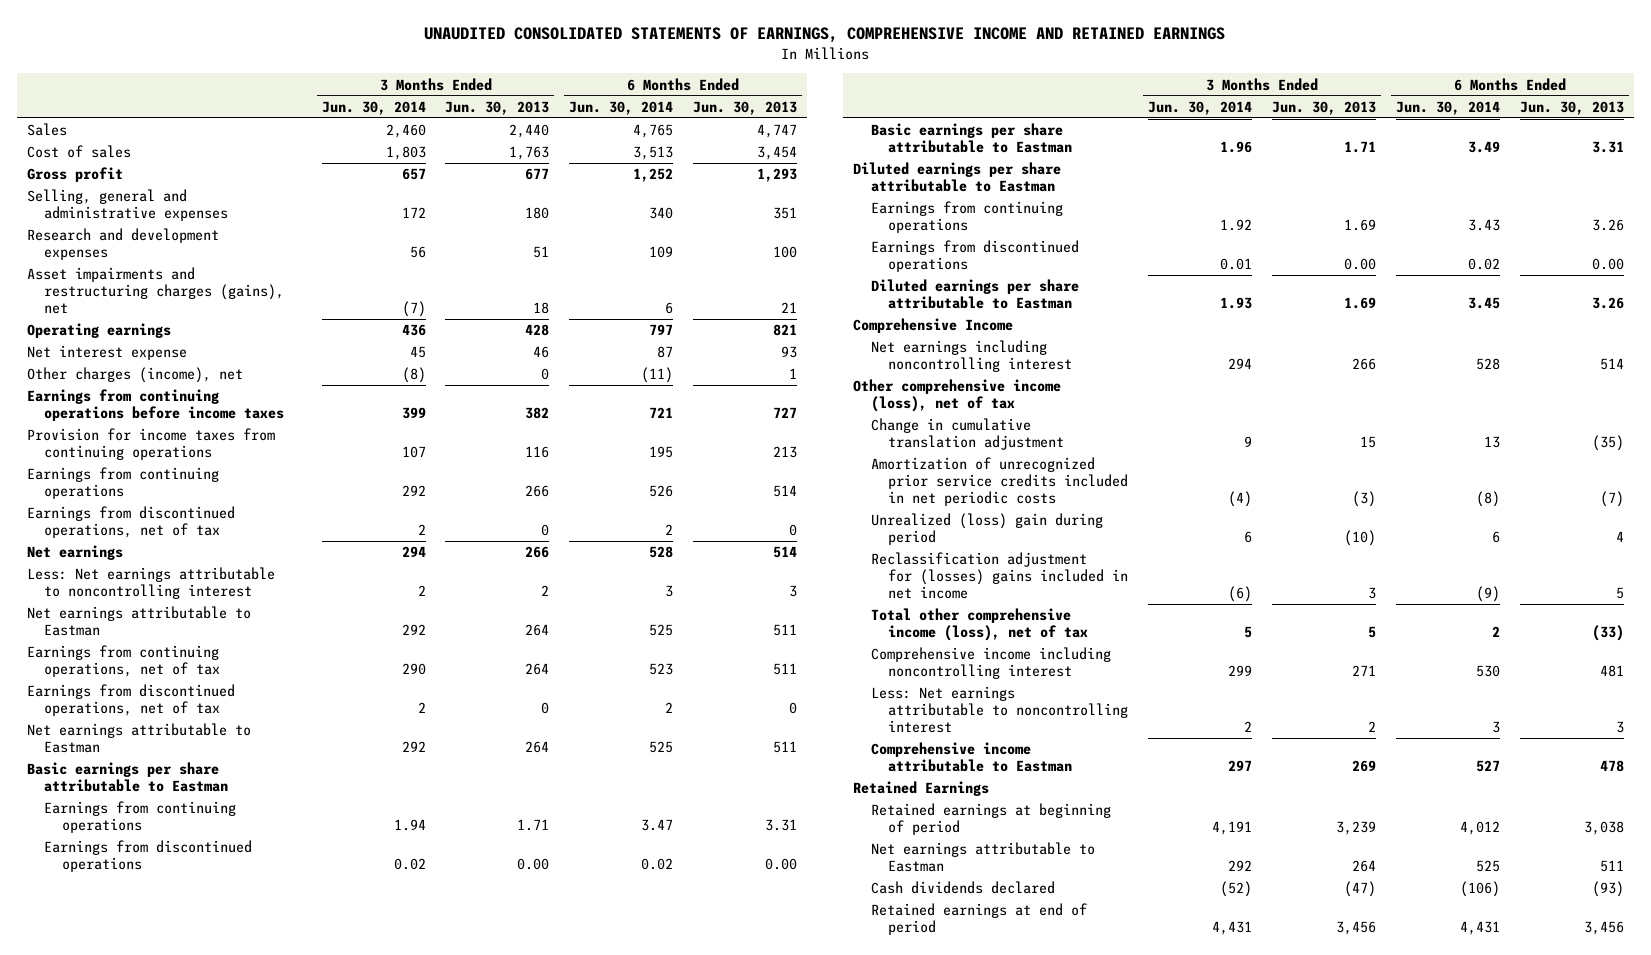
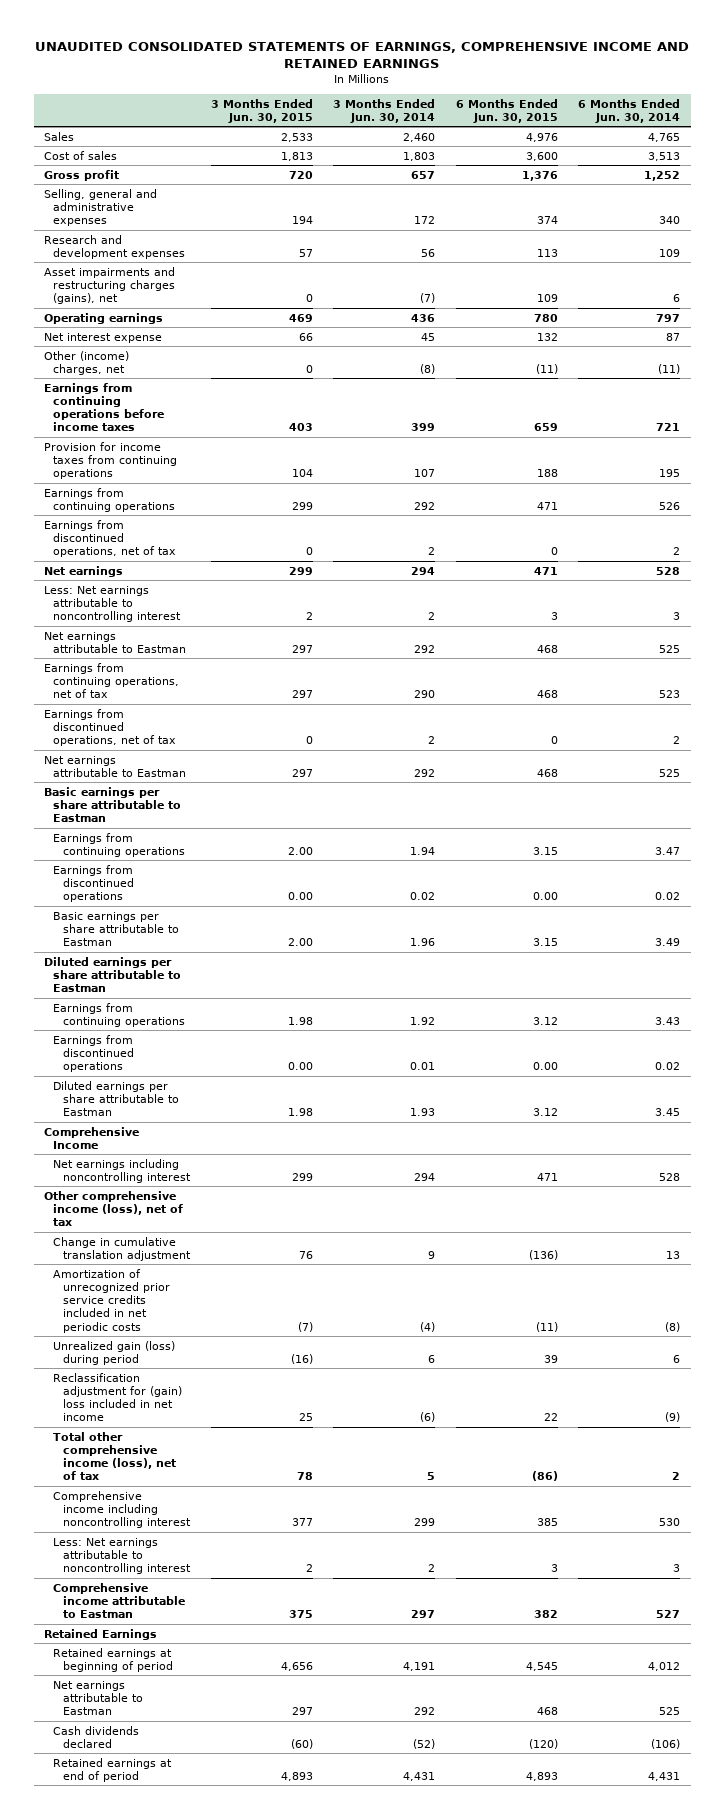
- | 3 Months Ended Jun. 30, 2014 | 3 Months Ended Jun. 30, 2013 | 6 Months Ended Jun. 30, 2014 | 6 Months Ended Jun. 30, 2013
+ | 3 Months Ended Jun. 30, 2015 | 3 Months Ended Jun. 30, 2014 | 6 Months Ended Jun. 30, 2015 | 6 Months Ended Jun. 30, 2014
- Other charges (income), net | (8) | 0 | (11) | 1
+ Other (income) charges, net | 0 | (8) | (11) | (11)
- Unrealized (loss) gain during period | 6 | (10) | 6 | 4
- Reclassification adjustment for (losses) gains included in net income | (6) | 3 | (9) | 5
+ Unrealized gain (loss) during period | (16) | 6 | 39 | 6
+ Reclassification adjustment for (gain) loss included in net income | 25 | (6) | 22 | (9)

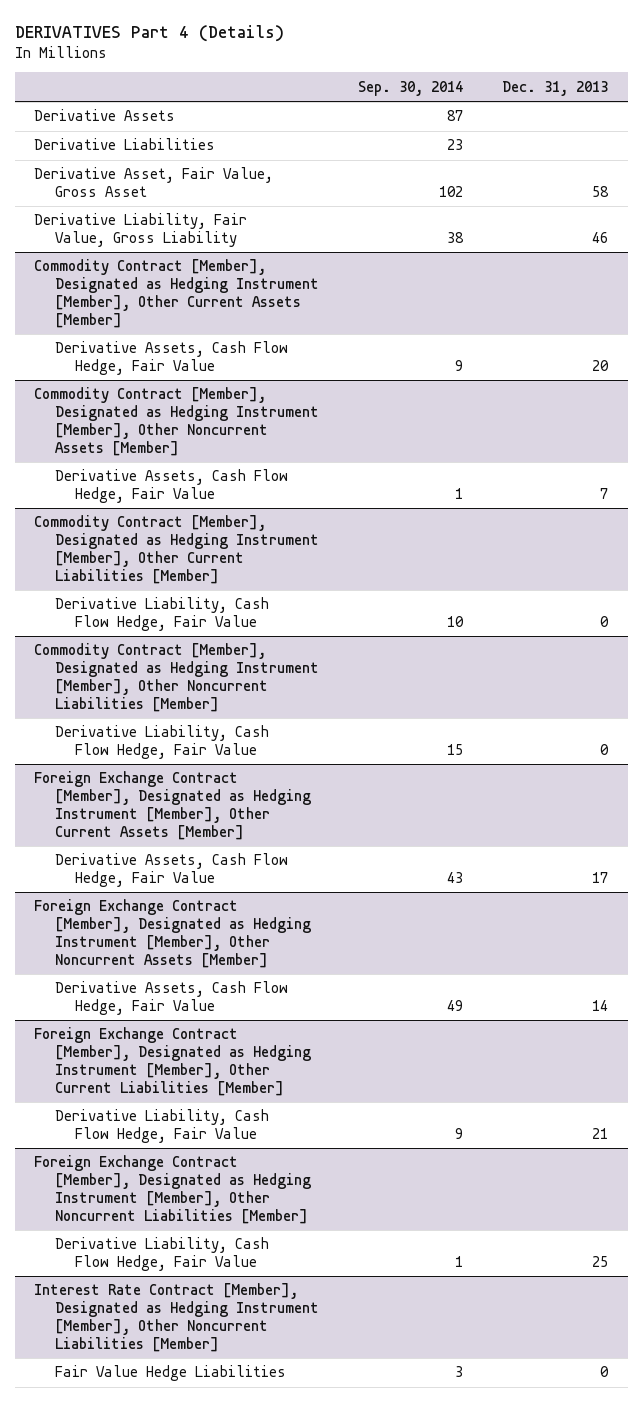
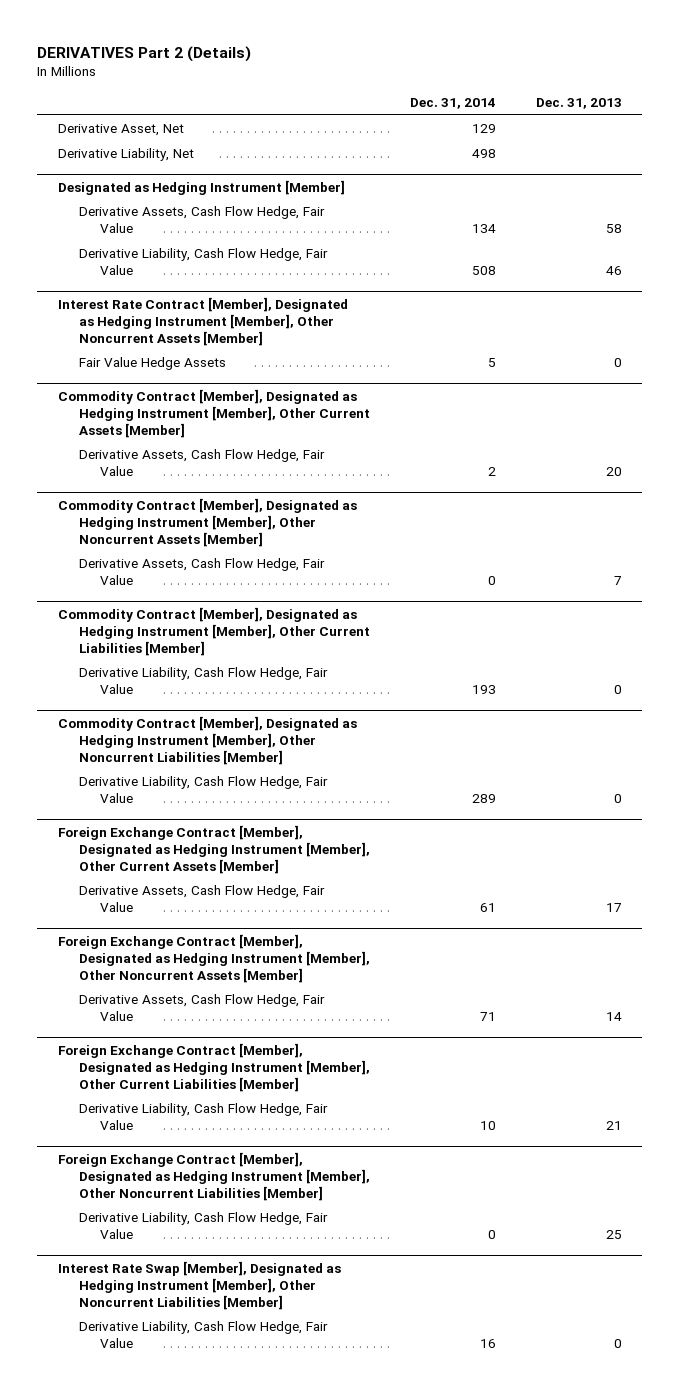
- DERIVATIVES Part 4 (Details)
+ DERIVATIVES Part 2 (Details)
- | Sep. 30, 2014 | Dec. 31, 2013
+ | Dec. 31, 2014 | Dec. 31, 2013
- Derivative Assets | 87 |
- Derivative Liabilities | 23 |
- Derivative Asset, Fair Value, Gross Asset | 102 | 58
- Derivative Liability, Fair Value, Gross Liability | 38 | 46
+ Derivative Asset, Net | 129 |
+ Derivative Liability, Net | 498 |
+ Designated as Hedging Instrument [Member]
+ Derivative Assets, Cash Flow Hedge, Fair Value | 134 | 58
+ Derivative Liability, Cash Flow Hedge, Fair Value | 508 | 46
+ Interest Rate Contract [Member], Designated as Hedging Instrument [Member], Other Noncurrent Assets [Member]
+ Fair Value Hedge Assets | 5 | 0
- Interest Rate Contract [Member], Designated as Hedging Instrument [Member], Other Noncurrent Liabilities [Member]
- Fair Value Hedge Liabilities | 3 | 0
+ Interest Rate Swap [Member], Designated as Hedging Instrument [Member], Other Noncurrent Liabilities [Member]
+ Derivative Liability, Cash Flow Hedge, Fair Value | 16 | 0

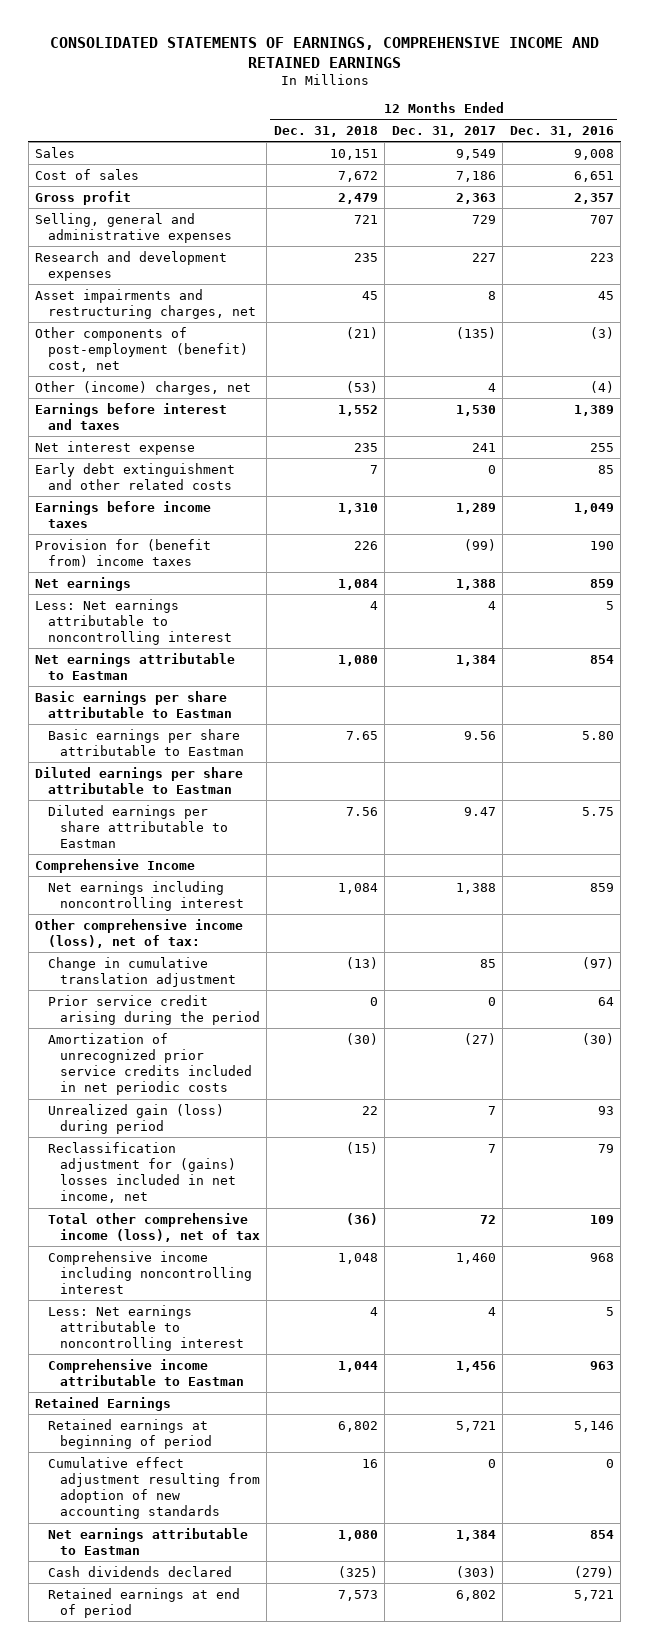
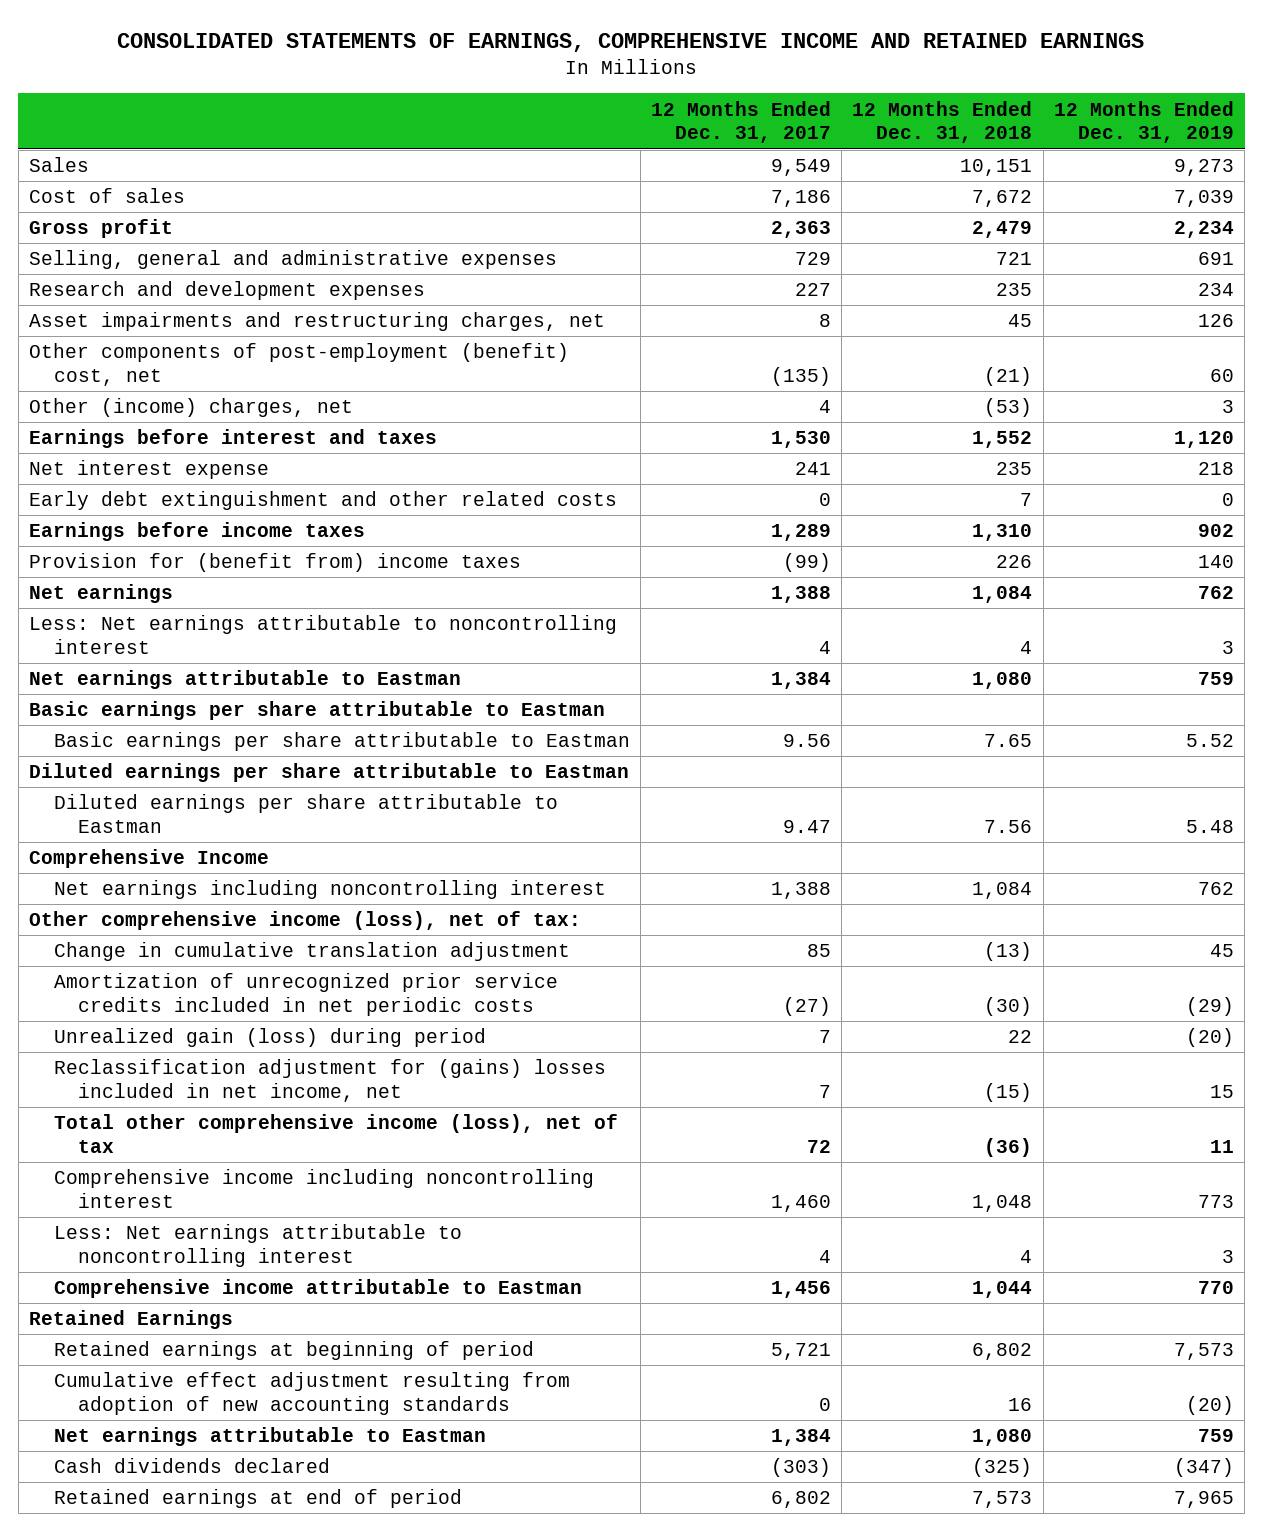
- | 12 Months Ended Dec. 31, 2018 | 12 Months Ended Dec. 31, 2017 | 12 Months Ended Dec. 31, 2016
+ | 12 Months Ended Dec. 31, 2017 | 12 Months Ended Dec. 31, 2018 | 12 Months Ended Dec. 31, 2019
- Prior service credit arising during the period | 0 | 0 | 64

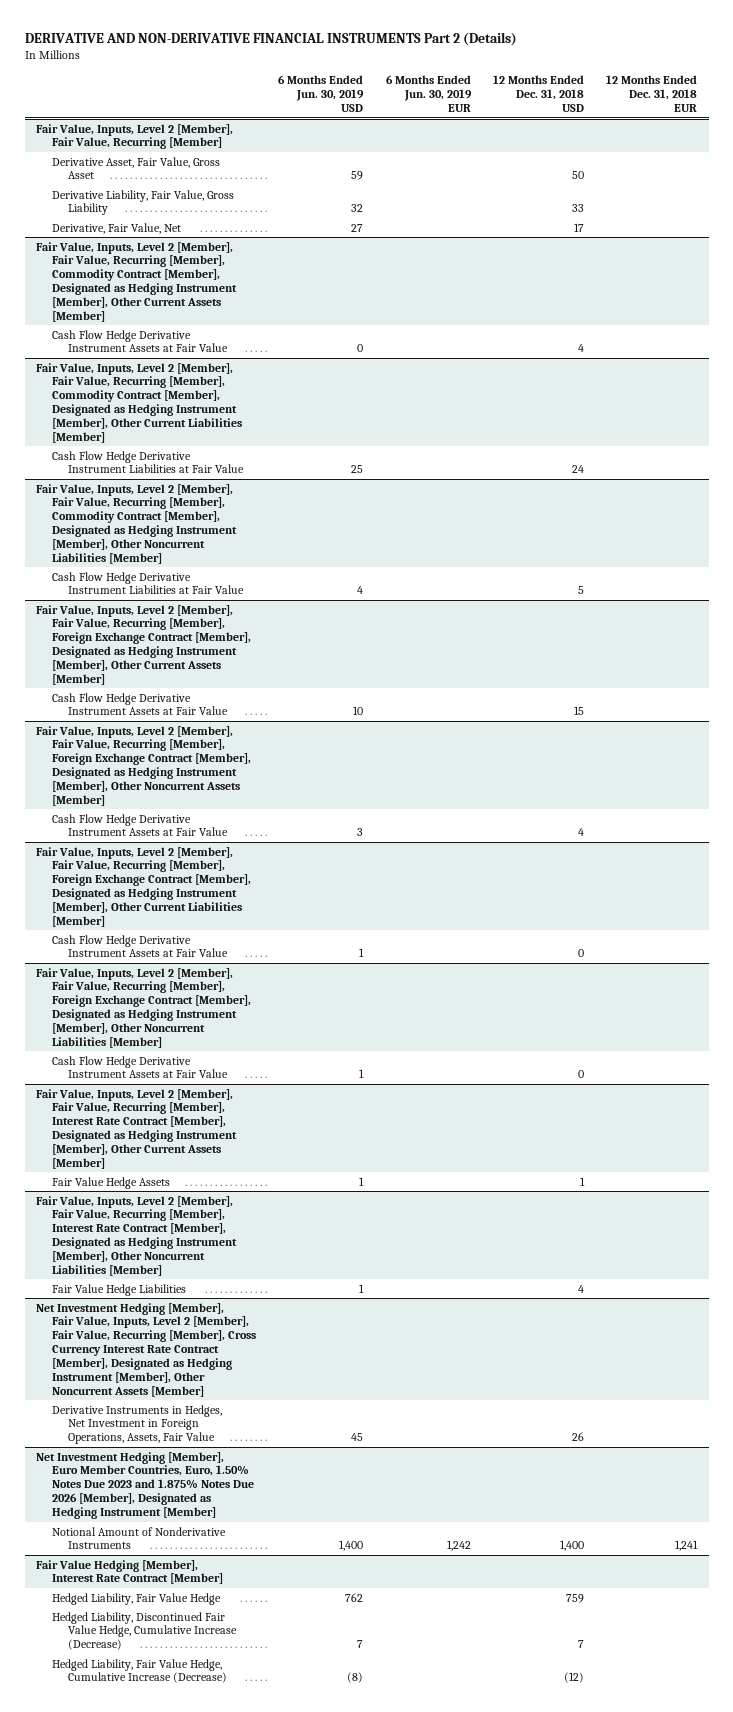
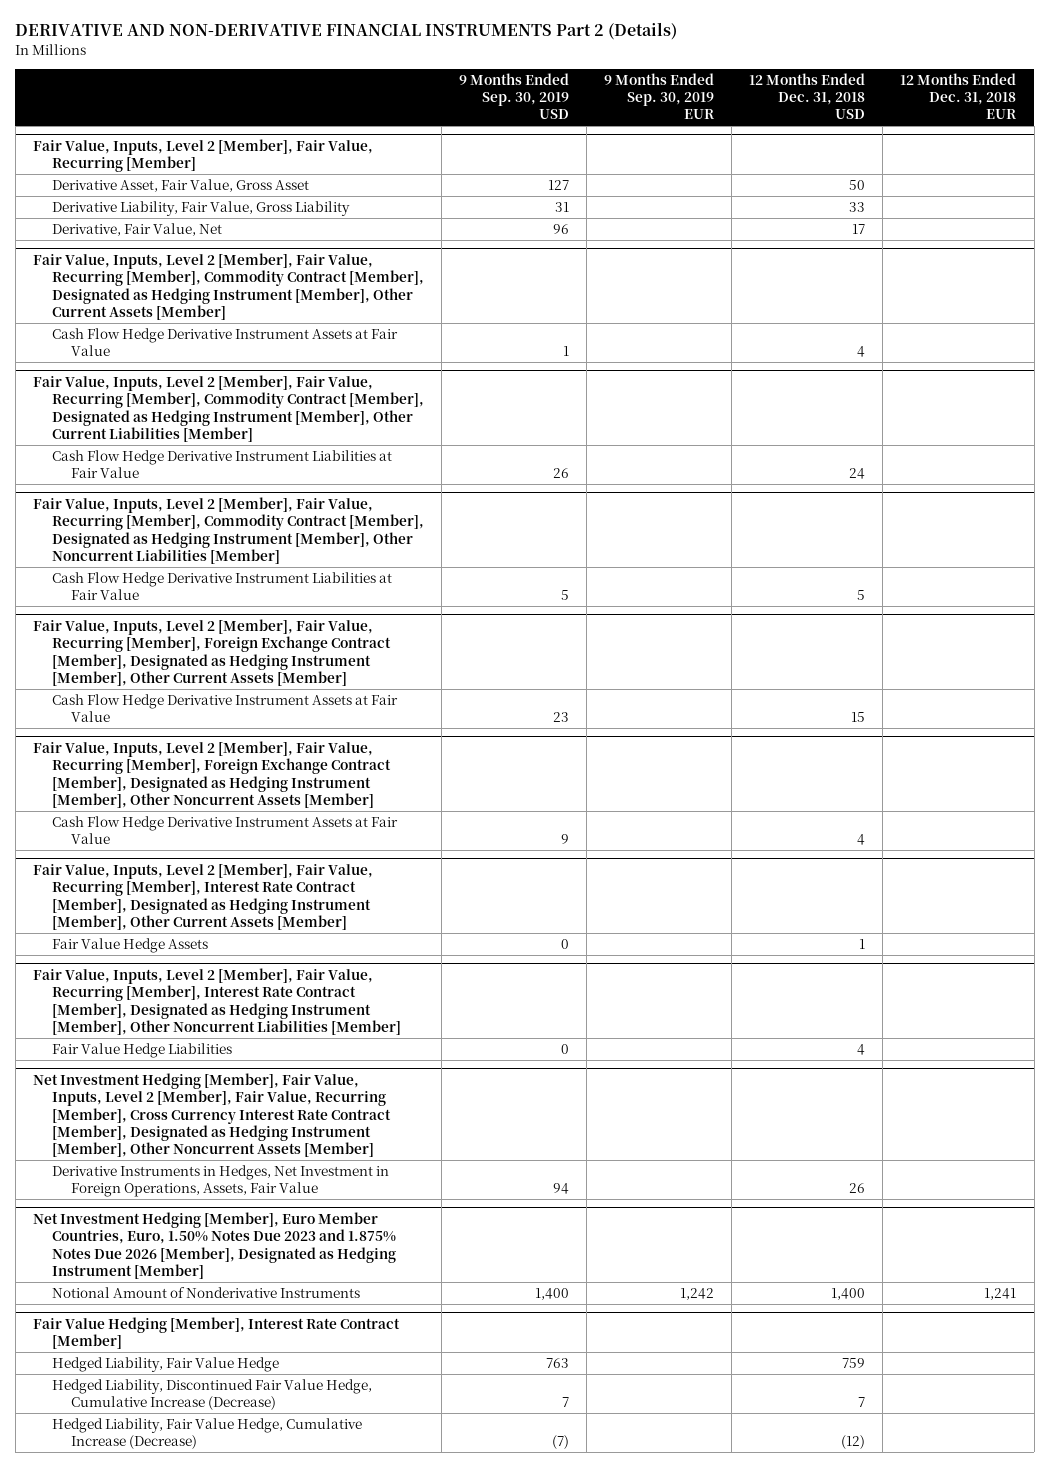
- | 6 Months Ended Jun. 30, 2019 USD | 6 Months Ended Jun. 30, 2019 EUR | 12 Months Ended Dec. 31, 2018 USD | 12 Months Ended Dec. 31, 2018 EUR
+ | 9 Months Ended Sep. 30, 2019 USD | 9 Months Ended Sep. 30, 2019 EUR | 12 Months Ended Dec. 31, 2018 USD | 12 Months Ended Dec. 31, 2018 EUR
- Fair Value, Inputs, Level 2 [Member], Fair Value, Recurring [Member], Foreign Exchange Contract [Member], Designated as Hedging Instrument [Member], Other Current Liabilities [Member]
- Cash Flow Hedge Derivative Instrument Assets at Fair Value | 1 | | 0 |
- Fair Value, Inputs, Level 2 [Member], Fair Value, Recurring [Member], Foreign Exchange Contract [Member], Designated as Hedging Instrument [Member], Other Noncurrent Liabilities [Member]
- Cash Flow Hedge Derivative Instrument Assets at Fair Value | 1 | | 0 |

